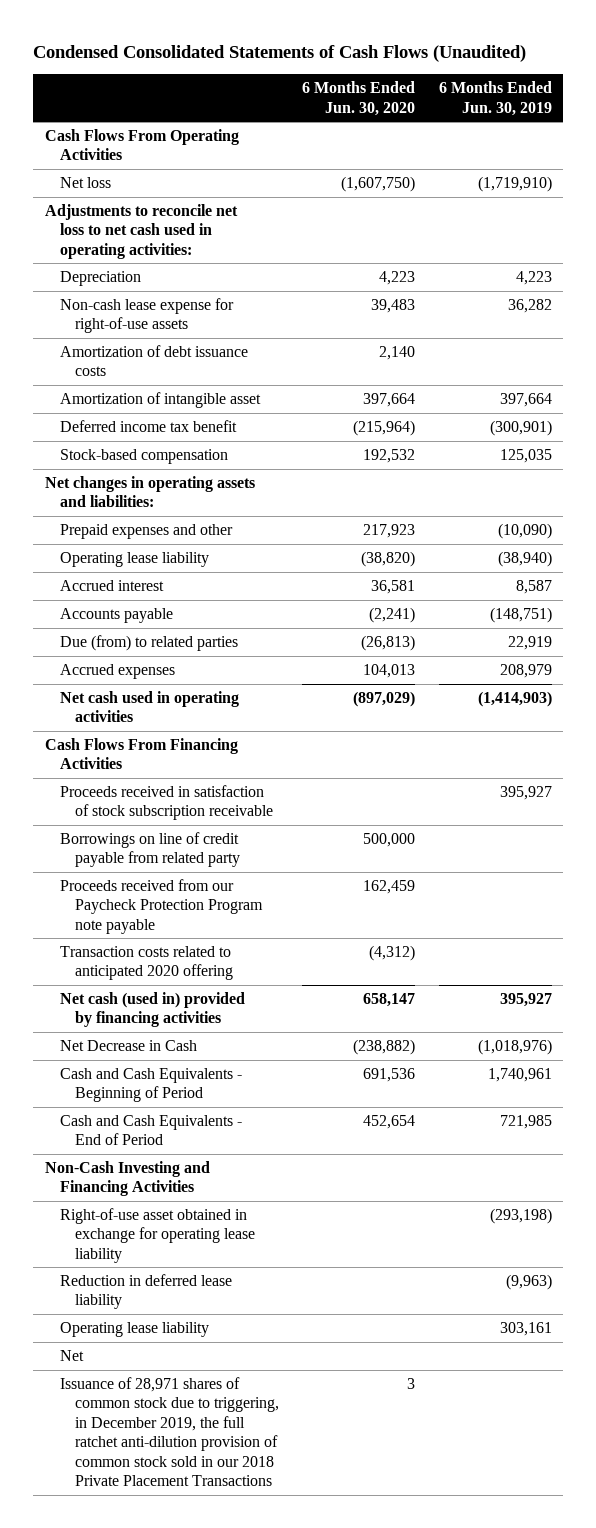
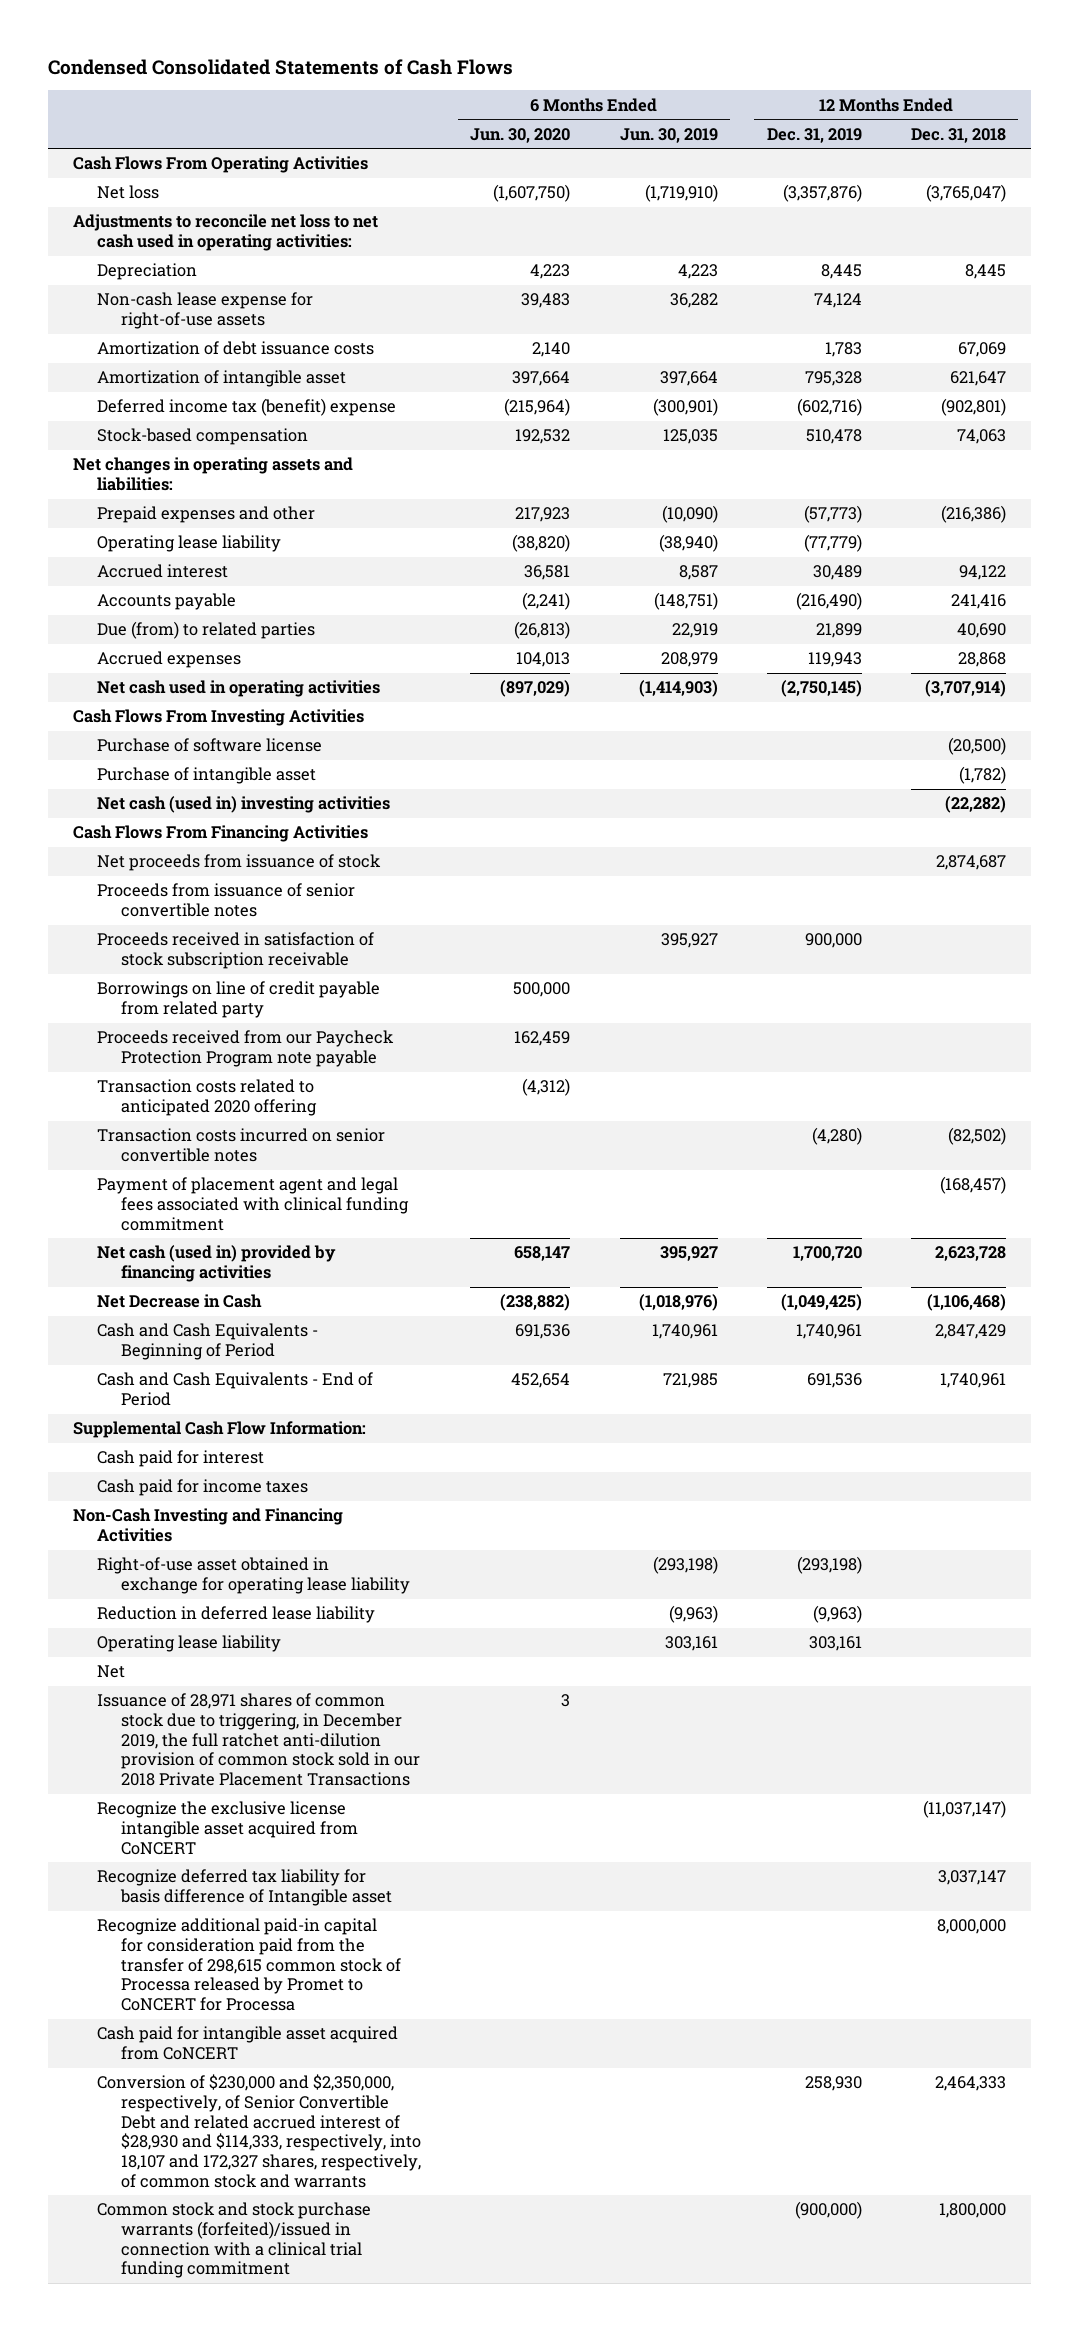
- Condensed Consolidated Statements of Cash Flows (Unaudited)
+ Condensed Consolidated Statements of Cash Flows
- | 6 Months Ended Jun. 30, 2020 | 6 Months Ended Jun. 30, 2019
+ | 6 Months Ended Jun. 30, 2020 | 6 Months Ended Jun. 30, 2019 | 12 Months Ended Dec. 31, 2019 | 12 Months Ended Dec. 31, 2018
- Deferred income tax benefit | (215,964) | (300,901)
+ Deferred income tax (benefit) expense | (215,964) | (300,901) | (602,716) | (902,801)
+ Cash Flows From Investing Activities
+ Purchase of software license | | | | (20,500)
+ Purchase of intangible asset | | | | (1,782)
+ Net cash (used in) investing activities | | | | (22,282)
+ Net proceeds from issuance of stock | | | | 2,874,687
+ Proceeds from issuance of senior convertible notes
+ Transaction costs incurred on senior convertible notes | | | (4,280) | (82,502)
+ Payment of placement agent and legal fees associated with clinical funding commitment | | | | (168,457)
+ Supplemental Cash Flow Information:
+ Cash paid for interest
+ Cash paid for income taxes
+ Recognize the exclusive license intangible asset acquired from CoNCERT | | | | (11,037,147)
+ Recognize deferred tax liability for basis difference of Intangible asset | | | | 3,037,147
+ Recognize additional paid-in capital for consideration paid from the transfer of 298,615 common stock of Processa released by Promet to CoNCERT for Processa | | | | 8,000,000
+ Cash paid for intangible asset acquired from CoNCERT
+ Conversion of $230,000 and $2,350,000, respectively, of Senior Convertible Debt and related accrued interest of $28,930 and $114,333, respectively, into 18,107 and 172,327 shares, respectively, of common stock and warrants | | | 258,930 | 2,464,333
+ Common stock and stock purchase warrants (forfeited)/issued in connection with a clinical trial funding commitment | | | (900,000) | 1,800,000

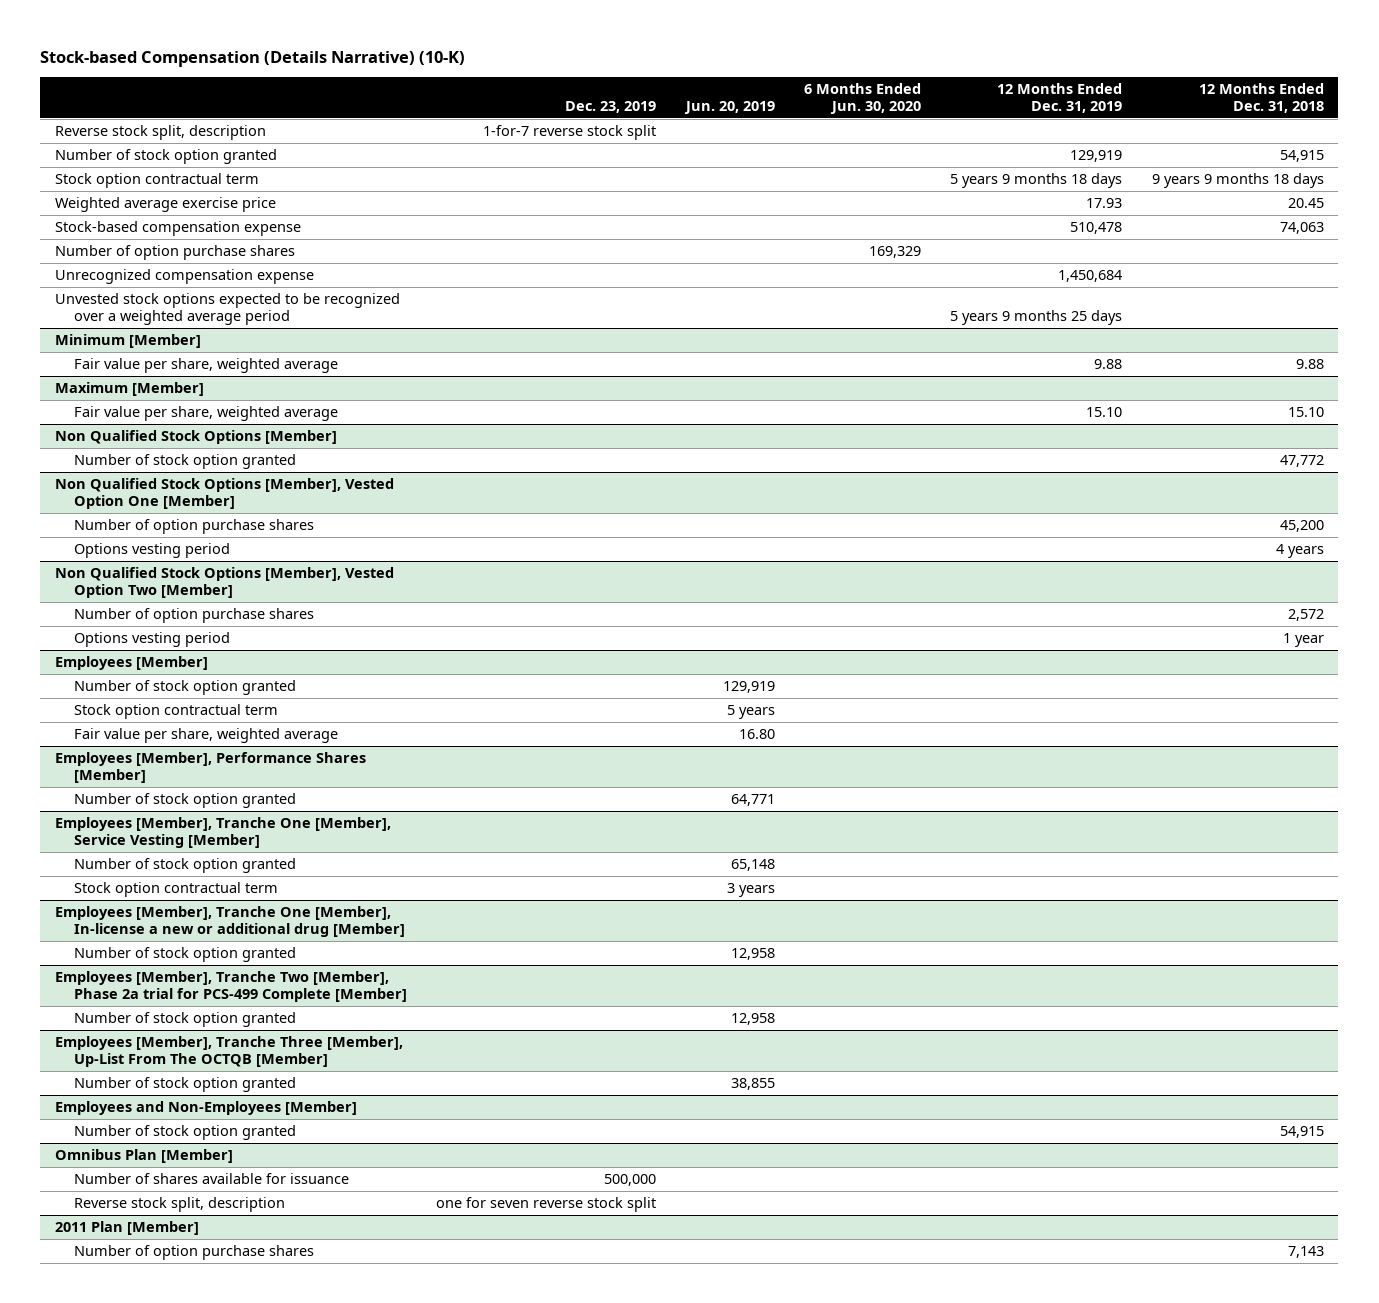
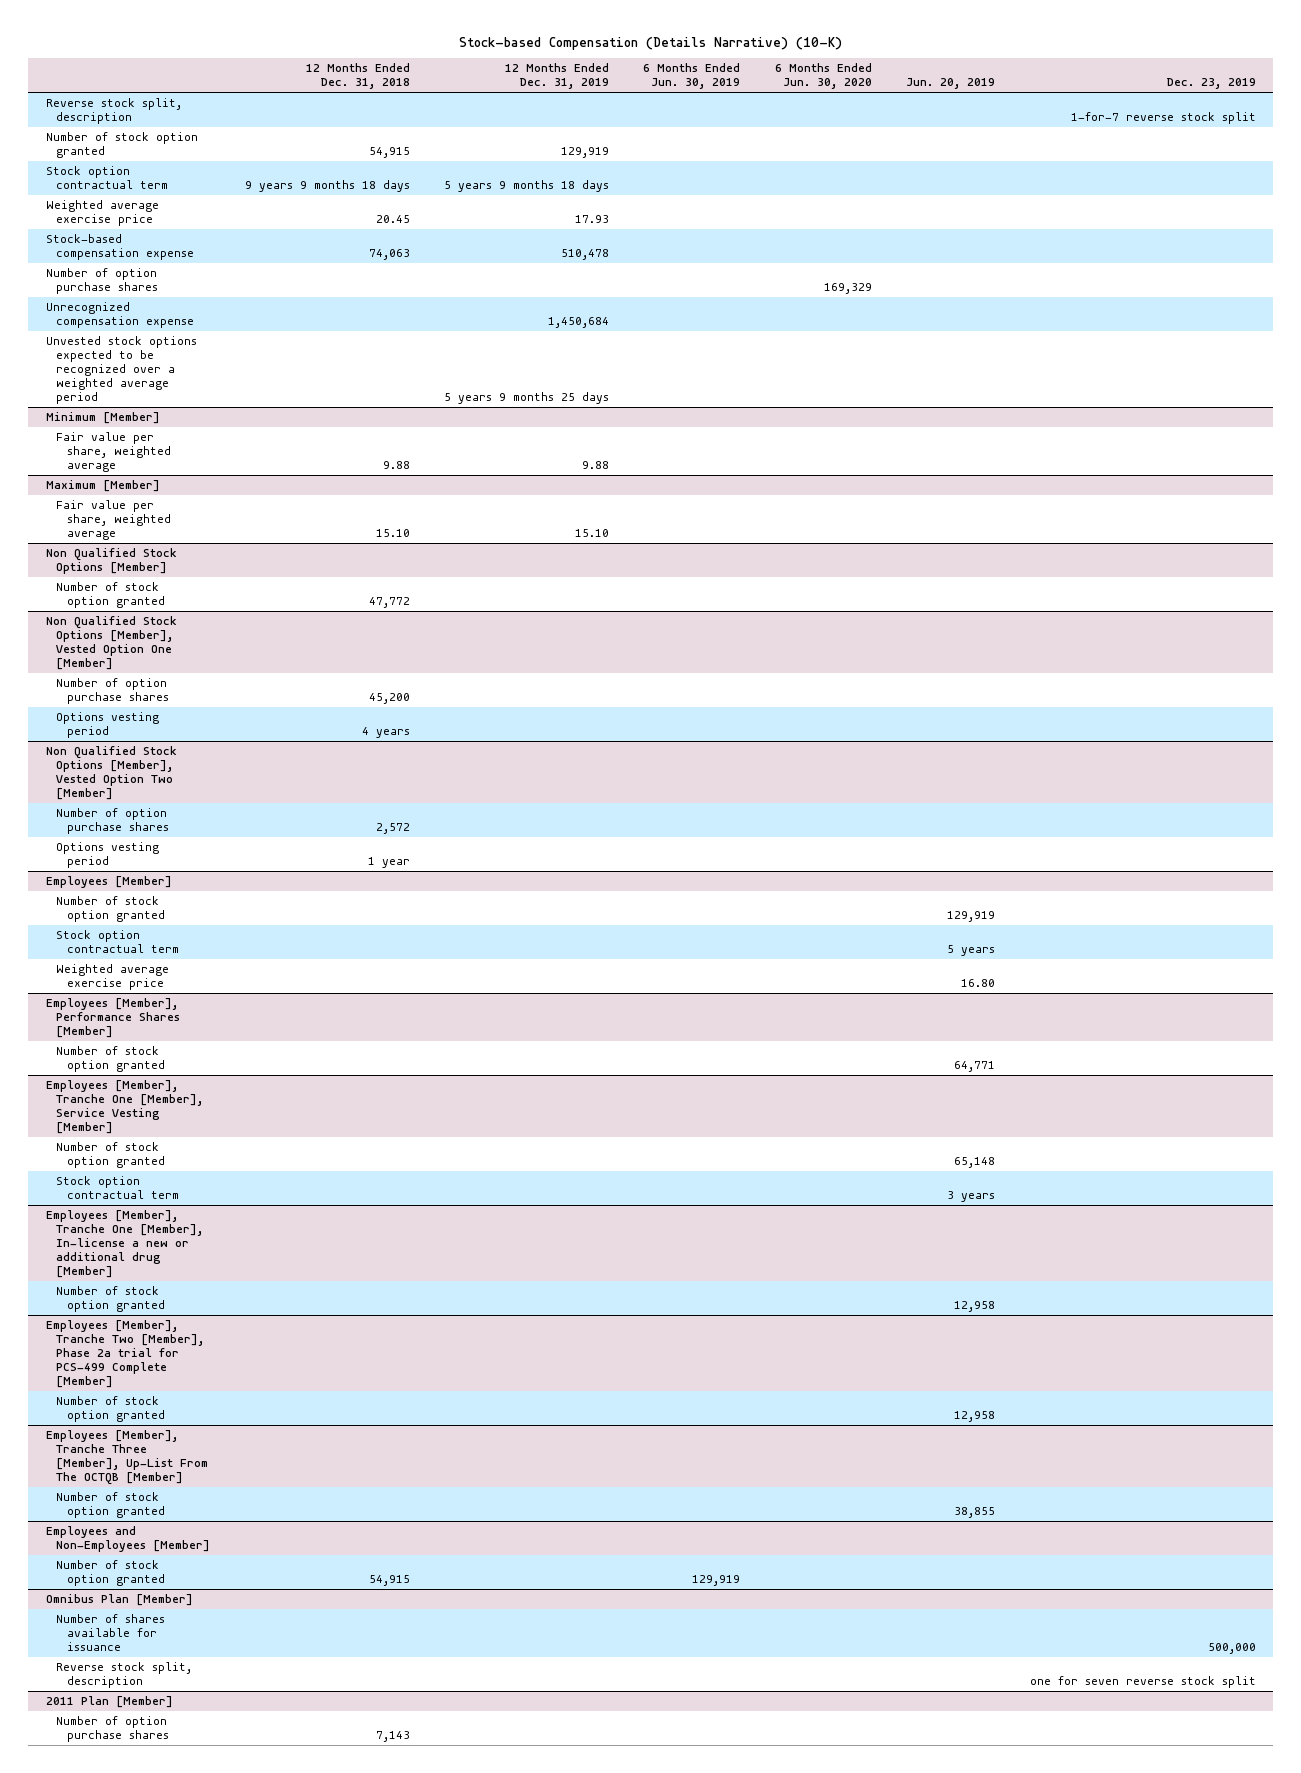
- | Dec. 23, 2019 | Jun. 20, 2019 | 6 Months Ended Jun. 30, 2020 | 12 Months Ended Dec. 31, 2019 | 12 Months Ended Dec. 31, 2018
+ | 12 Months Ended Dec. 31, 2018 | 12 Months Ended Dec. 31, 2019 | 6 Months Ended Jun. 30, 2019 | 6 Months Ended Jun. 30, 2020 | Jun. 20, 2019 | Dec. 23, 2019
@ Employees [Member]
- Fair value per share, weighted average | | 16.80 | | |
+ Weighted average exercise price | | | | | 16.80 |

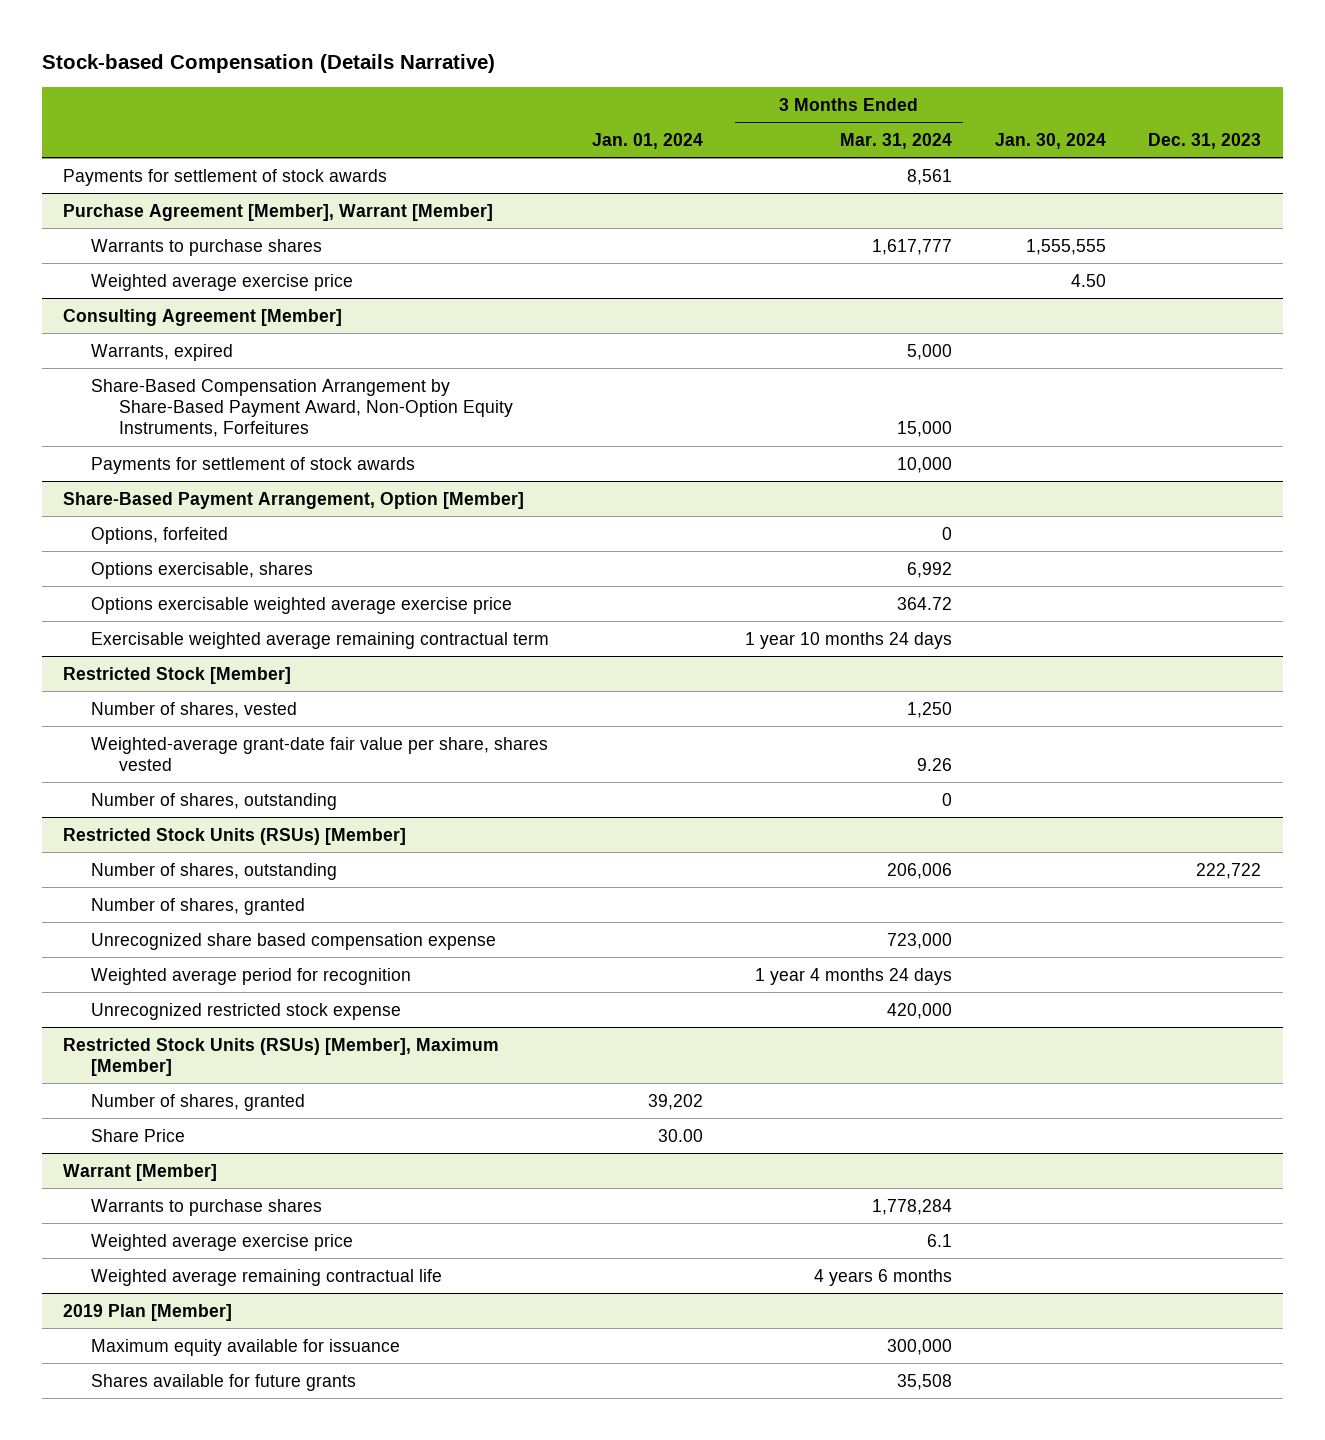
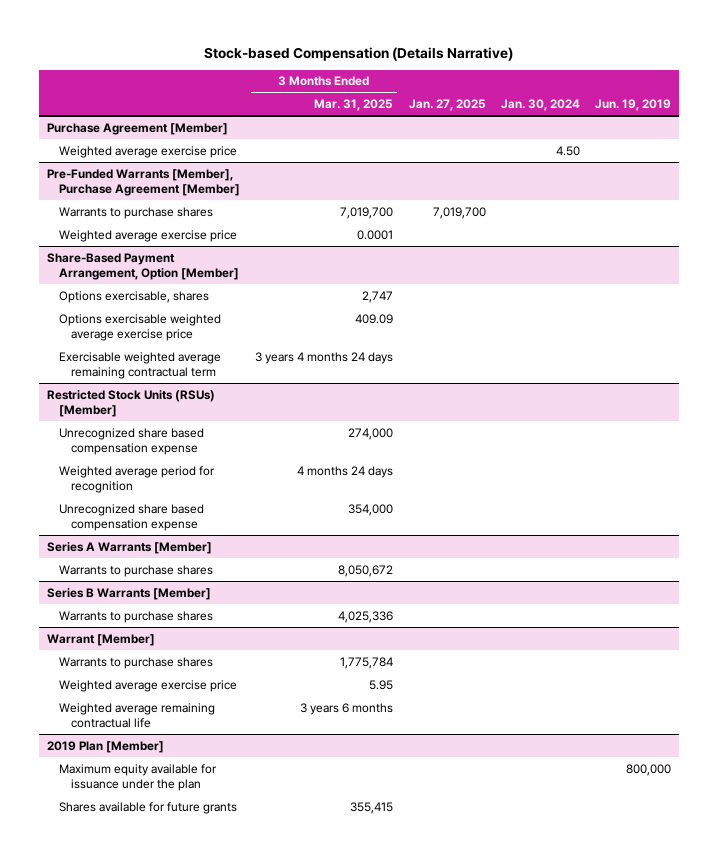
- | Jan. 01, 2024 | 3 Months Ended Mar. 31, 2024 | Jan. 30, 2024 | Dec. 31, 2023
+ | 3 Months Ended Mar. 31, 2025 | Jan. 27, 2025 | Jan. 30, 2024 | Jun. 19, 2019
- Payments for settlement of stock awards | | 8,561 | |
- Purchase Agreement [Member], Warrant [Member]
- Warrants to purchase shares | | 1,617,777 | 1,555,555 |
+ Purchase Agreement [Member]
- Consulting Agreement [Member]
- Warrants, expired | | 5,000 | |
- Share-Based Compensation Arrangement by Share-Based Payment Award, Non-Option Equity Instruments, Forfeitures | | 15,000 | |
- Payments for settlement of stock awards | | 10,000 | |
+ Pre-Funded Warrants [Member], Purchase Agreement [Member]
+ Warrants to purchase shares | 7,019,700 | 7,019,700 | |
+ Weighted average exercise price | 0.0001 | | |
@ Share-Based Payment Arrangement, Option [Member]
- Options, forfeited | | 0 | |
- Restricted Stock [Member]
- Number of shares, vested | | 1,250 | |
- Weighted-average grant-date fair value per share, shares vested | | 9.26 | |
- Number of shares, outstanding | | 0 | |
@ Restricted Stock Units (RSUs) [Member]
- Number of shares, outstanding | | 206,006 | | 222,722
- Number of shares, granted
- Unrecognized restricted stock expense | | 420,000 | |
- Restricted Stock Units (RSUs) [Member], Maximum [Member]
- Number of shares, granted | 39,202 | | |
- Share Price | 30.00 | | |
@ Restricted Stock Units (RSUs) [Member]
+ Unrecognized share based compensation expense | 354,000 | | |
+ Series A Warrants [Member]
+ Warrants to purchase shares | 8,050,672 | | |
+ Series B Warrants [Member]
+ Warrants to purchase shares | 4,025,336 | | |
@ 2019 Plan [Member]
- Maximum equity available for issuance | | 300,000 | |
+ Maximum equity available for issuance under the plan | | | | 800,000

